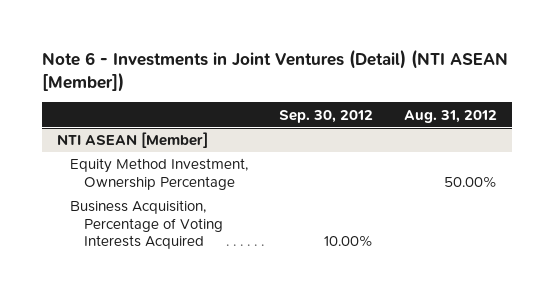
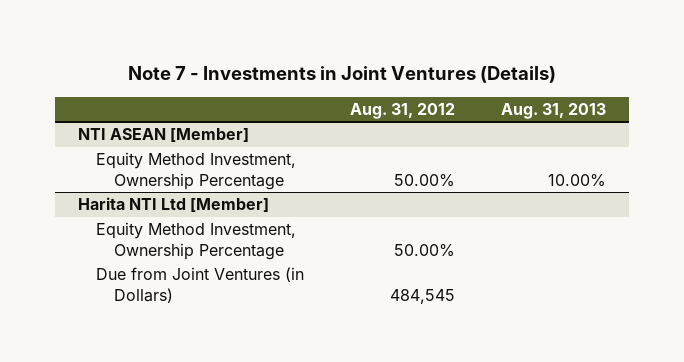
- Note 6 - Investments in Joint Ventures (Detail) (NTI ASEAN [Member])
+ Note 7 - Investments in Joint Ventures (Details)
- | Sep. 30, 2012 | Aug. 31, 2012
+ | Aug. 31, 2012 | Aug. 31, 2013
@ NTI ASEAN [Member]
- Business Acquisition, Percentage of Voting Interests Acquired | 10.00% |
+ Harita NTI Ltd [Member]
+ Equity Method Investment, Ownership Percentage | 50.00% |
+ Due from Joint Ventures (in Dollars) | 484,545 |

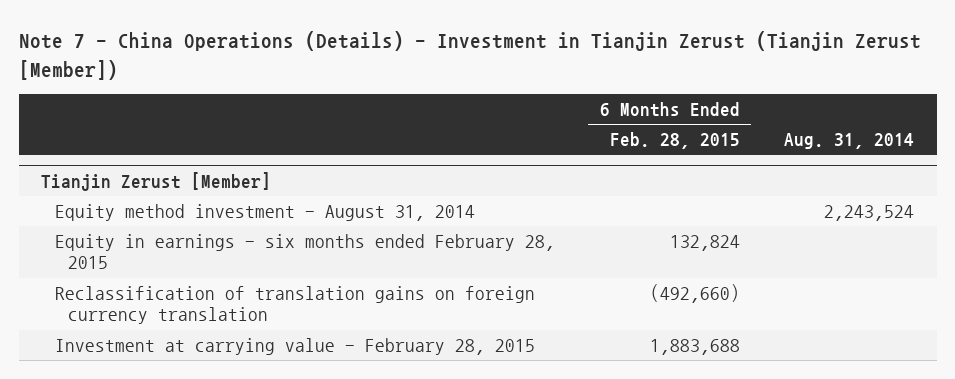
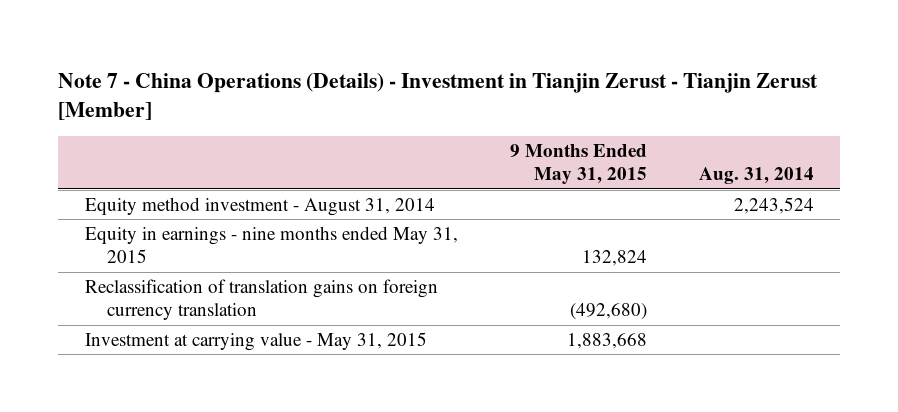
- Note 7 - China Operations (Details) - Investment in Tianjin Zerust (Tianjin Zerust [Member])
+ Note 7 - China Operations (Details) - Investment in Tianjin Zerust - Tianjin Zerust [Member]
- | 6 Months Ended Feb. 28, 2015 | Aug. 31, 2014
+ | 9 Months Ended May 31, 2015 | Aug. 31, 2014
- Tianjin Zerust [Member]
- Equity in earnings - six months ended February 28, 2015 | 132,824 |
+ Equity in earnings - nine months ended May 31, 2015 | 132,824 |
- Investment at carrying value - February 28, 2015 | 1,883,688 |
+ Investment at carrying value - May 31, 2015 | 1,883,668 |

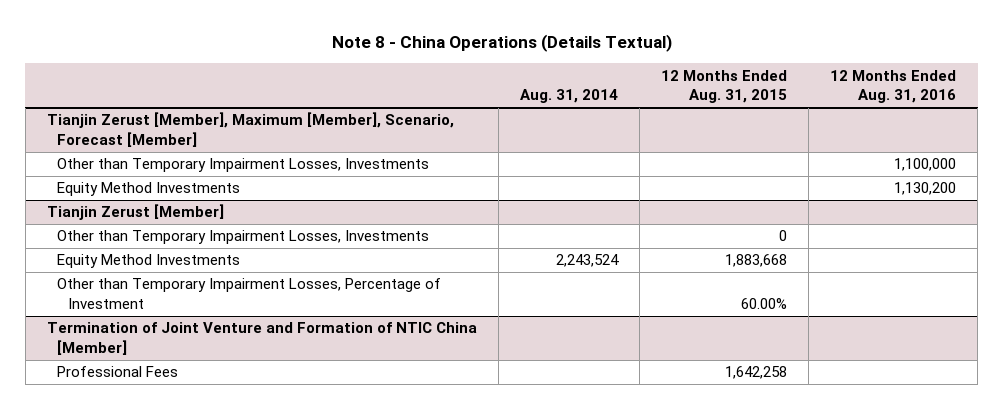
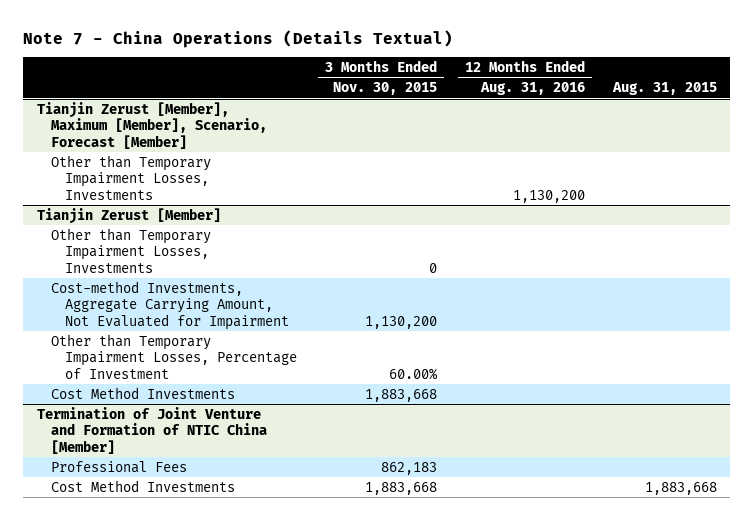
- Note 8 - China Operations (Details Textual)
+ Note 7 - China Operations (Details Textual)
- | Aug. 31, 2014 | 12 Months Ended Aug. 31, 2015 | 12 Months Ended Aug. 31, 2016
+ | 3 Months Ended Nov. 30, 2015 | 12 Months Ended Aug. 31, 2016 | Aug. 31, 2015
@ Tianjin Zerust [Member], Maximum [Member], Scenario, Forecast [Member]
- Other than Temporary Impairment Losses, Investments | | | 1,100,000
- Equity Method Investments | | | 1,130,200
+ Other than Temporary Impairment Losses, Investments | | 1,130,200 |
@ Tianjin Zerust [Member]
- Equity Method Investments | 2,243,524 | 1,883,668 |
+ Cost-method Investments, Aggregate Carrying Amount, Not Evaluated for Impairment | 1,130,200 | |
+ Cost Method Investments | 1,883,668 | |
@ Termination of Joint Venture and Formation of NTIC China [Member]
+ Cost Method Investments | 1,883,668 | | 1,883,668

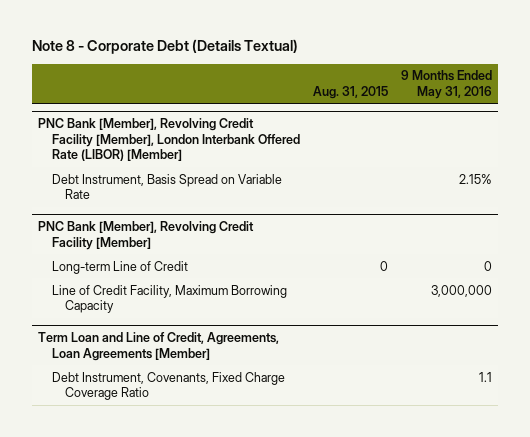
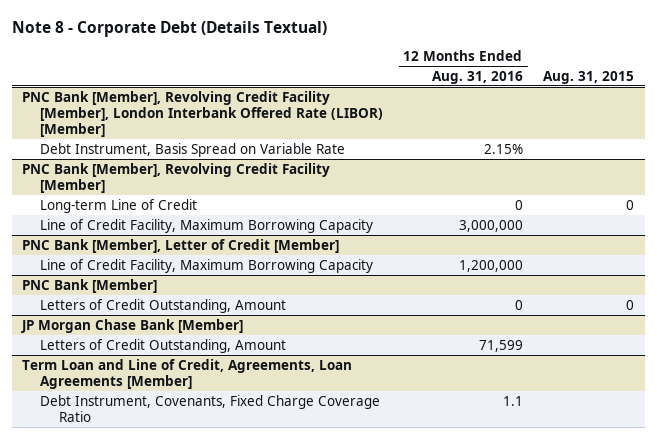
- | Aug. 31, 2015 | 9 Months Ended May 31, 2016
+ | 12 Months Ended Aug. 31, 2016 | Aug. 31, 2015
+ PNC Bank [Member], Letter of Credit [Member]
+ Line of Credit Facility, Maximum Borrowing Capacity | 1,200,000 |
+ PNC Bank [Member]
+ Letters of Credit Outstanding, Amount | 0 | 0
+ JP Morgan Chase Bank [Member]
+ Letters of Credit Outstanding, Amount | 71,599 |

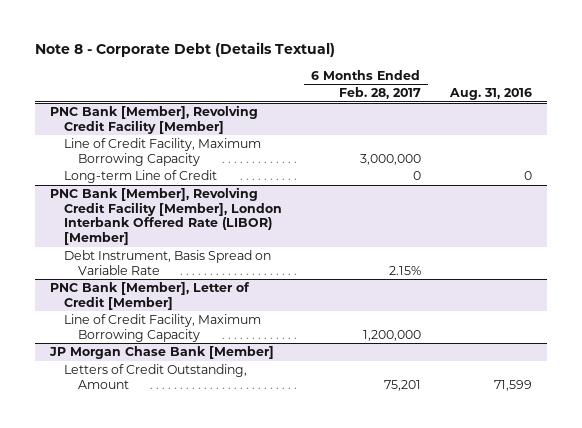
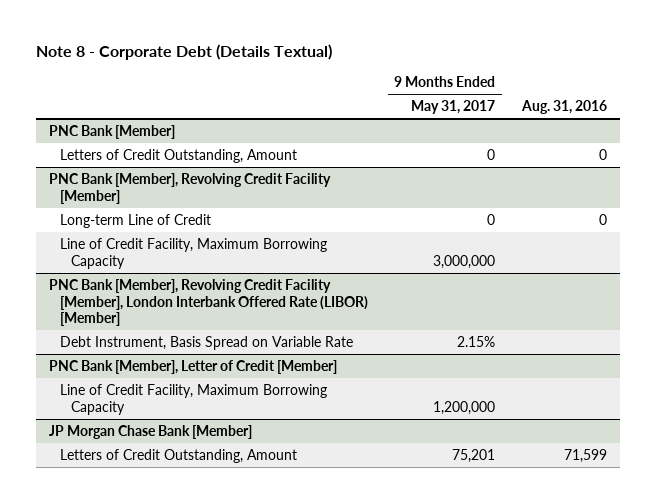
- | 6 Months Ended Feb. 28, 2017 | Aug. 31, 2016
+ | 9 Months Ended May 31, 2017 | Aug. 31, 2016
+ PNC Bank [Member]
+ Letters of Credit Outstanding, Amount | 0 | 0
@ PNC Bank [Member], Revolving Credit Facility [Member]
moved down: Line of Credit Facility, Maximum Borrowing Capacity | 3,000,000 |

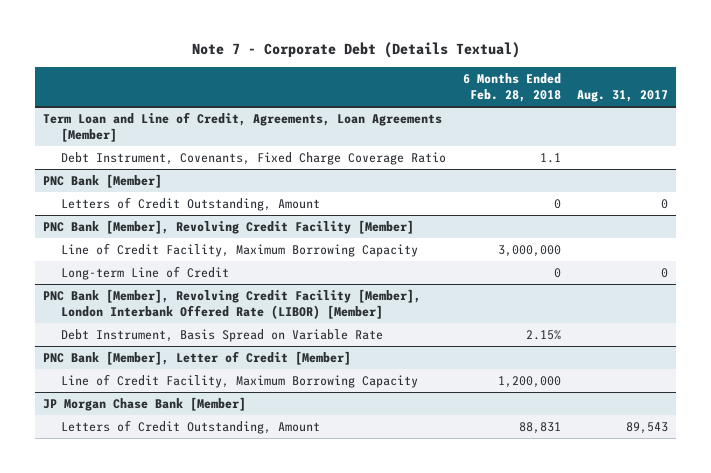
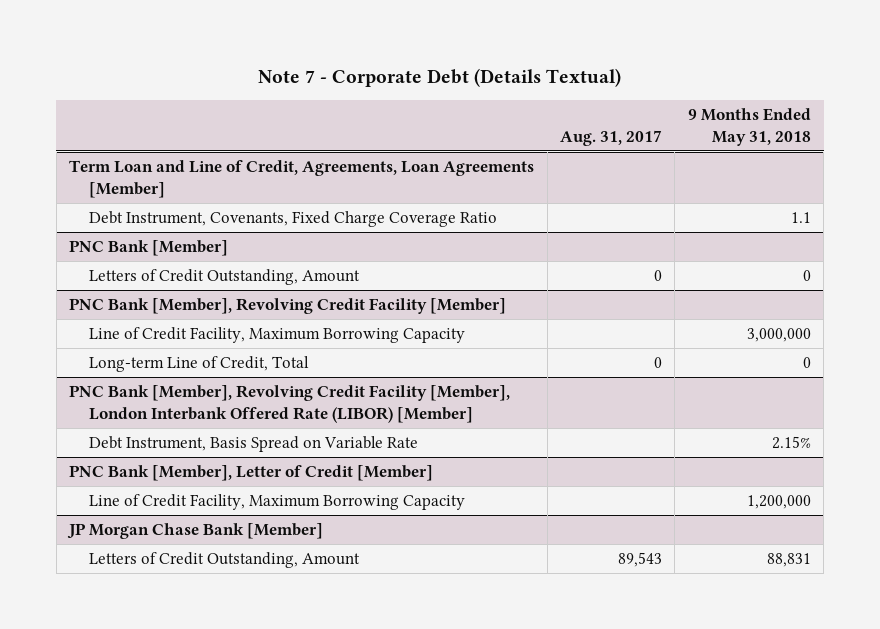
- | 6 Months Ended Feb. 28, 2018 | Aug. 31, 2017
+ | Aug. 31, 2017 | 9 Months Ended May 31, 2018
@ PNC Bank [Member], Revolving Credit Facility [Member]
- Long-term Line of Credit | 0 | 0
+ Long-term Line of Credit, Total | 0 | 0

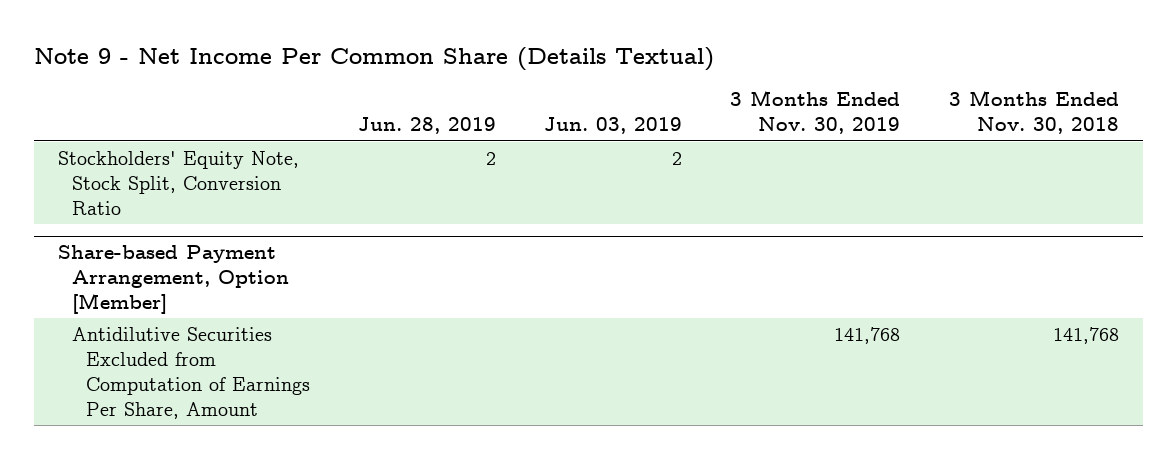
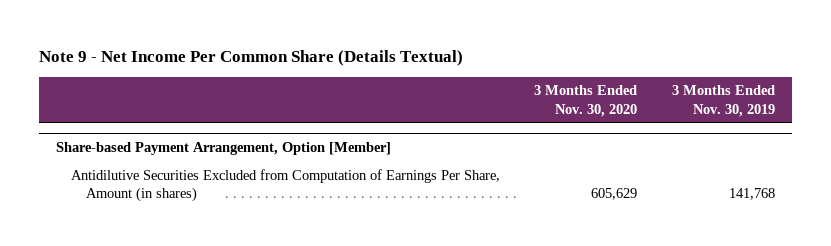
- | Jun. 28, 2019 | Jun. 03, 2019 | 3 Months Ended Nov. 30, 2019 | 3 Months Ended Nov. 30, 2018
+ | 3 Months Ended Nov. 30, 2020 | 3 Months Ended Nov. 30, 2019
- Stockholders' Equity Note, Stock Split, Conversion Ratio | 2 | 2 | |
@ Share-based Payment Arrangement, Option [Member]
- Antidilutive Securities Excluded from Computation of Earnings Per Share, Amount | | | 141,768 | 141,768
+ Antidilutive Securities Excluded from Computation of Earnings Per Share, Amount (in shares) | 605,629 | 141,768

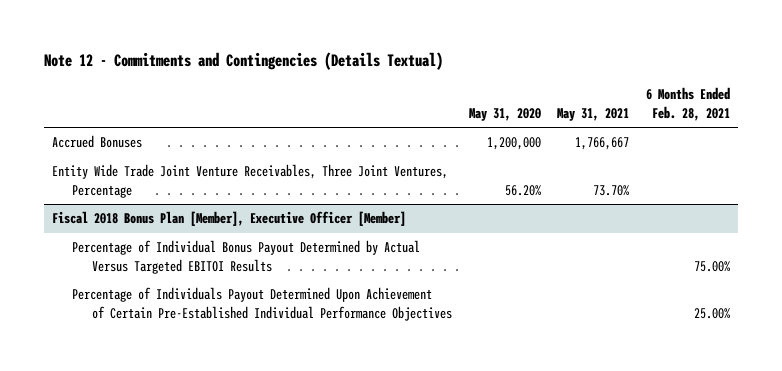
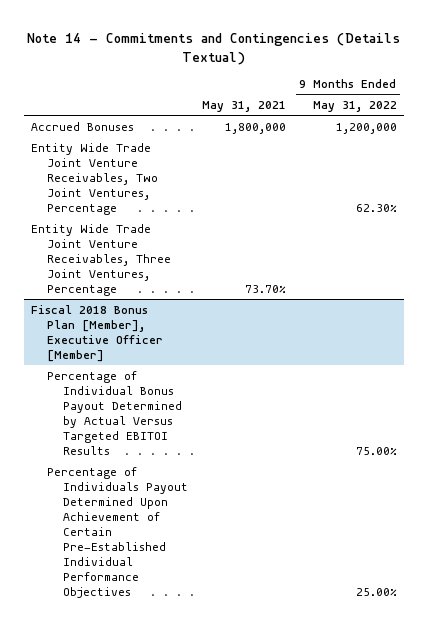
- Note 12 - Commitments and Contingencies (Details Textual)
+ Note 14 - Commitments and Contingencies (Details Textual)
- | May 31, 2020 | May 31, 2021 | 6 Months Ended Feb. 28, 2021
+ | May 31, 2021 | 9 Months Ended May 31, 2022
- Accrued Bonuses | 1,200,000 | 1,766,667 |
+ Accrued Bonuses | 1,800,000 | 1,200,000
+ Entity Wide Trade Joint Venture Receivables, Two Joint Ventures, Percentage | | 62.30%

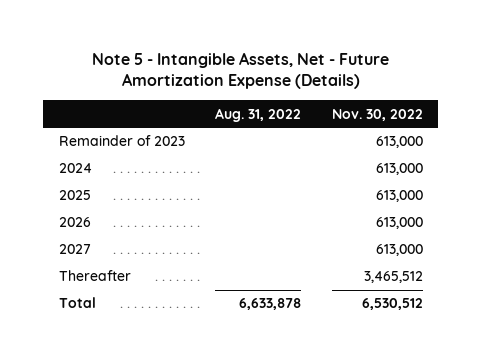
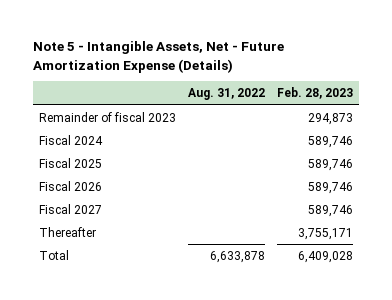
- | Aug. 31, 2022 | Nov. 30, 2022
+ | Aug. 31, 2022 | Feb. 28, 2023
- Remainder of 2023 | | 613,000
- 2024 | | 613,000
- 2025 | | 613,000
- 2026 | | 613,000
- 2027 | | 613,000
+ Remainder of fiscal 2023 | | 294,873
+ Fiscal 2024 | | 589,746
+ Fiscal 2025 | | 589,746
+ Fiscal 2026 | | 589,746
+ Fiscal 2027 | | 589,746

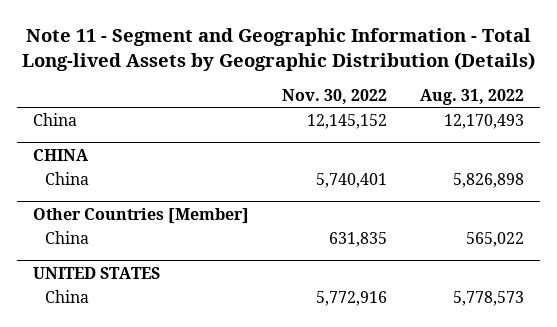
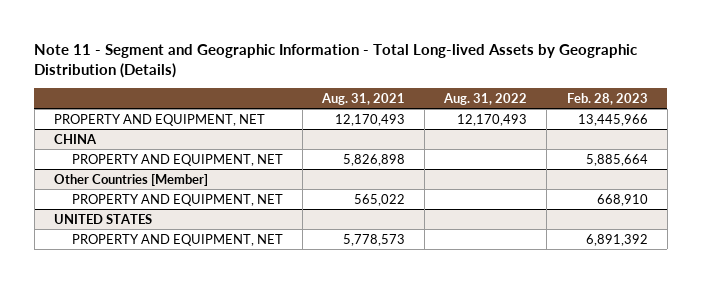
- | Nov. 30, 2022 | Aug. 31, 2022
+ | Aug. 31, 2021 | Aug. 31, 2022 | Feb. 28, 2023
- China | 12,145,152 | 12,170,493
+ PROPERTY AND EQUIPMENT, NET | 12,170,493 | 12,170,493 | 13,445,966
@ CHINA
- China | 5,740,401 | 5,826,898
+ PROPERTY AND EQUIPMENT, NET | 5,826,898 | | 5,885,664
@ Other Countries [Member]
- China | 631,835 | 565,022
+ PROPERTY AND EQUIPMENT, NET | 565,022 | | 668,910
@ UNITED STATES
- China | 5,772,916 | 5,778,573
+ PROPERTY AND EQUIPMENT, NET | 5,778,573 | | 6,891,392

